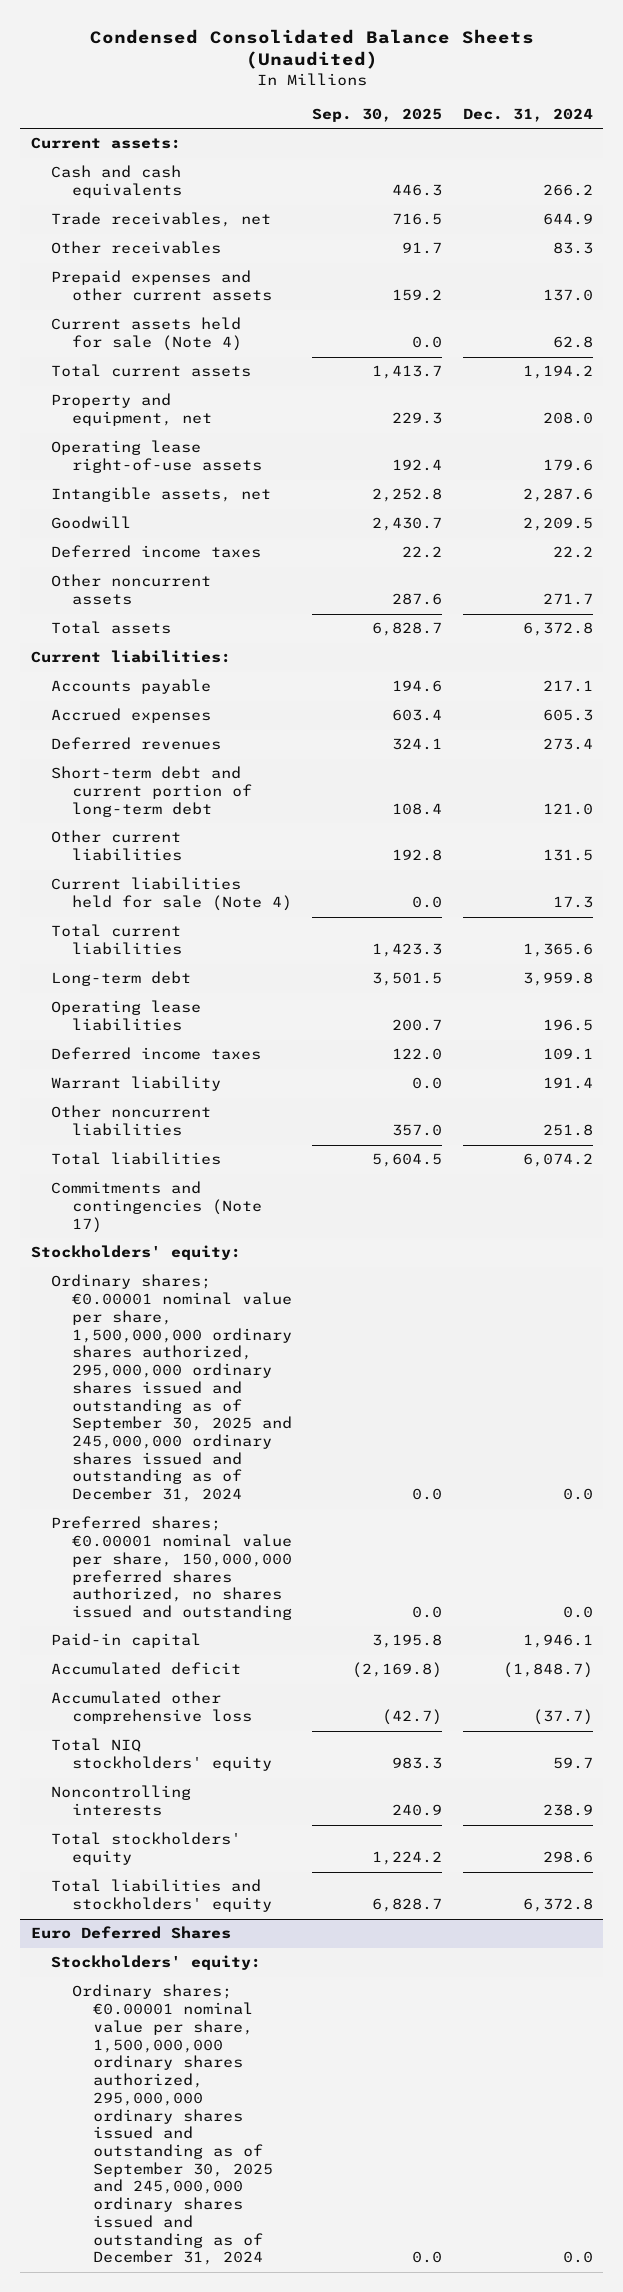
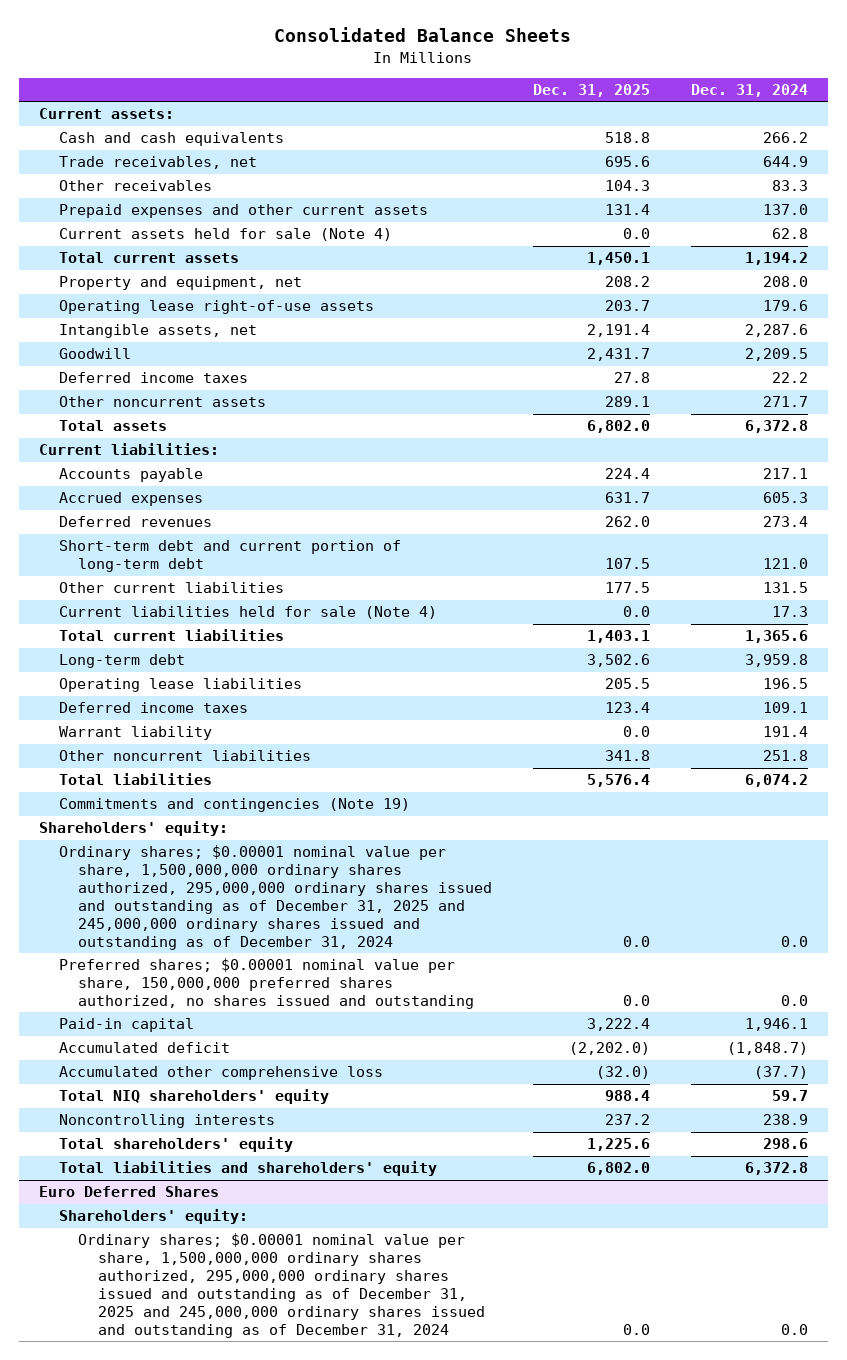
- Condensed Consolidated Balance Sheets (Unaudited)
+ Consolidated Balance Sheets
- | Sep. 30, 2025 | Dec. 31, 2024
+ | Dec. 31, 2025 | Dec. 31, 2024
- Commitments and contingencies (Note 17)
- Stockholders' equity:
- Ordinary shares; €0.00001 nominal value per share, 1,500,000,000 ordinary shares authorized, 295,000,000 ordinary shares issued and outstanding as of September 30, 2025 and 245,000,000 ordinary shares issued and outstanding as of December 31, 2024 | 0.0 | 0.0
- Preferred shares; €0.00001 nominal value per share, 150,000,000 preferred shares authorized, no shares issued and outstanding | 0.0 | 0.0
+ Commitments and contingencies (Note 19)
+ Shareholders' equity:
+ Ordinary shares; $0.00001 nominal value per share, 1,500,000,000 ordinary shares authorized, 295,000,000 ordinary shares issued and outstanding as of December 31, 2025 and 245,000,000 ordinary shares issued and outstanding as of December 31, 2024 | 0.0 | 0.0
+ Preferred shares; $0.00001 nominal value per share, 150,000,000 preferred shares authorized, no shares issued and outstanding | 0.0 | 0.0
- Total NIQ stockholders' equity | 983.3 | 59.7
+ Total NIQ shareholders' equity | 988.4 | 59.7
- Total stockholders' equity | 1,224.2 | 298.6
- Total liabilities and stockholders' equity | 6,828.7 | 6,372.8
+ Total shareholders' equity | 1,225.6 | 298.6
+ Total liabilities and shareholders' equity | 6,802.0 | 6,372.8
@ Euro Deferred Shares
- Stockholders' equity:
- Ordinary shares; €0.00001 nominal value per share, 1,500,000,000 ordinary shares authorized, 295,000,000 ordinary shares issued and outstanding as of September 30, 2025 and 245,000,000 ordinary shares issued and outstanding as of December 31, 2024 | 0.0 | 0.0
+ Shareholders' equity:
+ Ordinary shares; $0.00001 nominal value per share, 1,500,000,000 ordinary shares authorized, 295,000,000 ordinary shares issued and outstanding as of December 31, 2025 and 245,000,000 ordinary shares issued and outstanding as of December 31, 2024 | 0.0 | 0.0

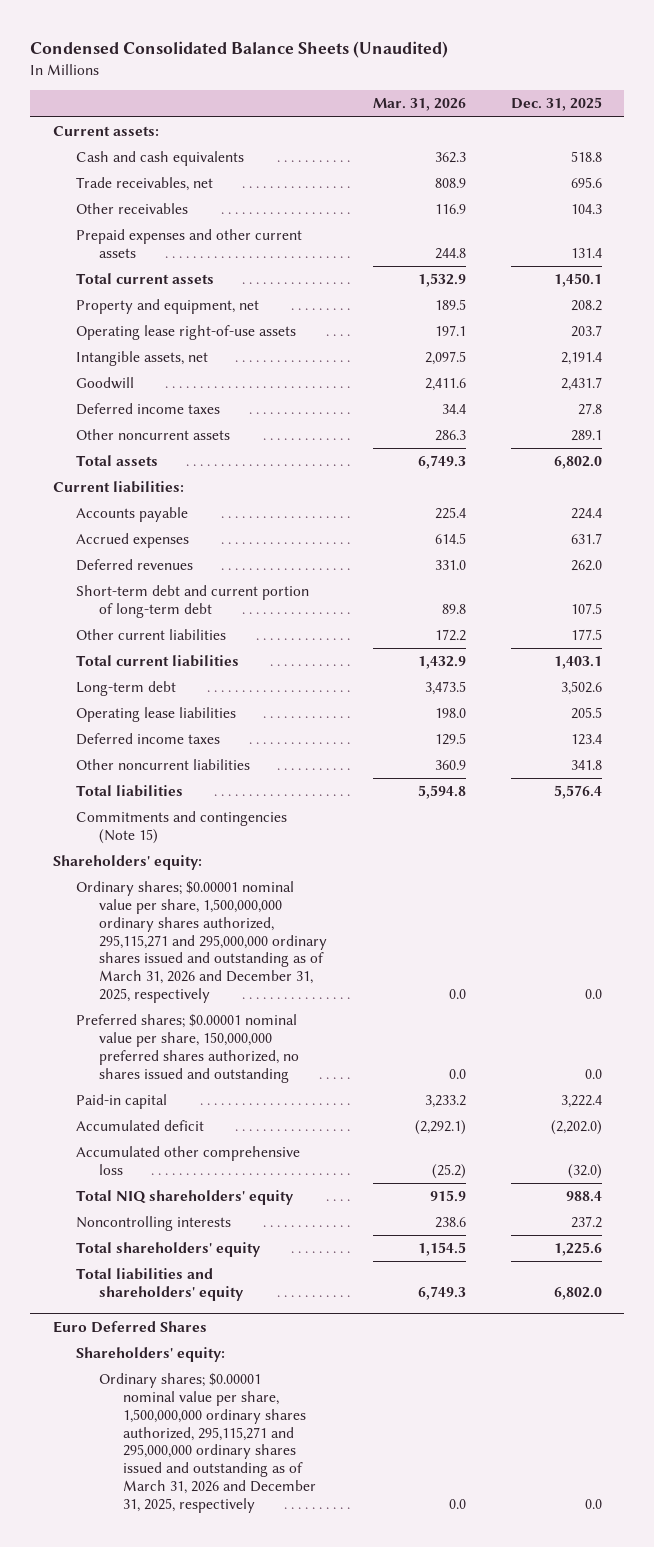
- Consolidated Balance Sheets
+ Condensed Consolidated Balance Sheets (Unaudited)
- | Dec. 31, 2025 | Dec. 31, 2024
+ | Mar. 31, 2026 | Dec. 31, 2025
- Current assets held for sale (Note 4) | 0.0 | 62.8
- Current liabilities held for sale (Note 4) | 0.0 | 17.3
- Warrant liability | 0.0 | 191.4
- Commitments and contingencies (Note 19)
+ Commitments and contingencies (Note 15)
- Ordinary shares; $0.00001 nominal value per share, 1,500,000,000 ordinary shares authorized, 295,000,000 ordinary shares issued and outstanding as of December 31, 2025 and 245,000,000 ordinary shares issued and outstanding as of December 31, 2024 | 0.0 | 0.0
+ Ordinary shares; $0.00001 nominal value per share, 1,500,000,000 ordinary shares authorized, 295,115,271 and 295,000,000 ordinary shares issued and outstanding as of March 31, 2026 and December 31, 2025, respectively | 0.0 | 0.0
@ Euro Deferred Shares
- Ordinary shares; $0.00001 nominal value per share, 1,500,000,000 ordinary shares authorized, 295,000,000 ordinary shares issued and outstanding as of December 31, 2025 and 245,000,000 ordinary shares issued and outstanding as of December 31, 2024 | 0.0 | 0.0
+ Ordinary shares; $0.00001 nominal value per share, 1,500,000,000 ordinary shares authorized, 295,115,271 and 295,000,000 ordinary shares issued and outstanding as of March 31, 2026 and December 31, 2025, respectively | 0.0 | 0.0

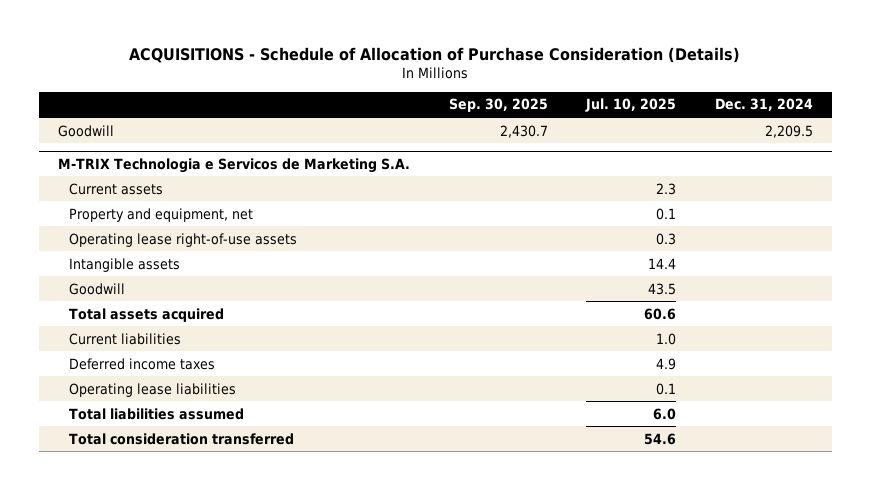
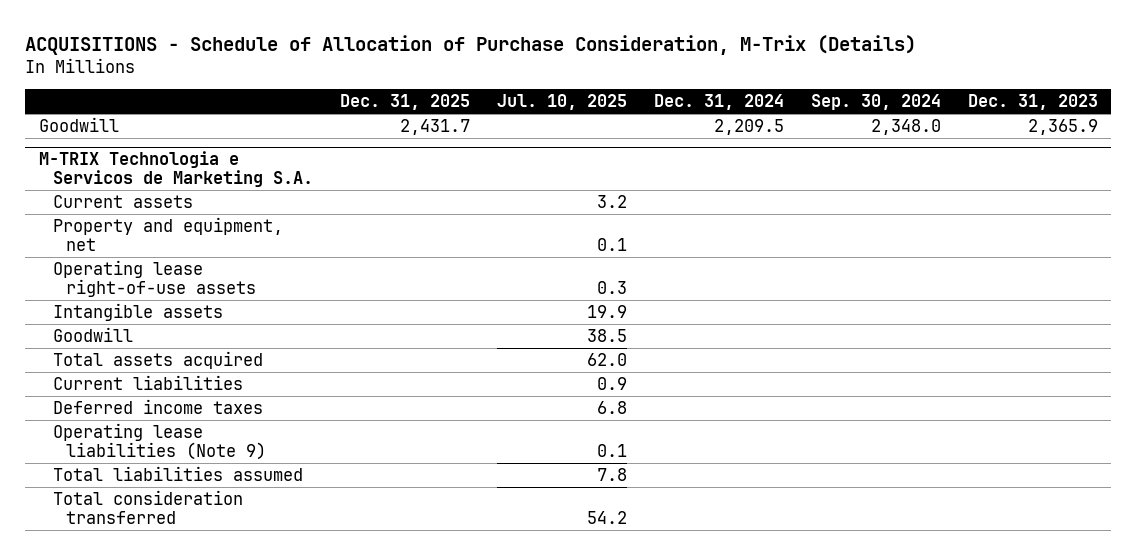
- ACQUISITIONS - Schedule of Allocation of Purchase Consideration (Details)
+ ACQUISITIONS - Schedule of Allocation of Purchase Consideration, M-Trix (Details)
- | Sep. 30, 2025 | Jul. 10, 2025 | Dec. 31, 2024
+ | Dec. 31, 2025 | Jul. 10, 2025 | Dec. 31, 2024 | Sep. 30, 2024 | Dec. 31, 2023
@ M-TRIX Technologia e Servicos de Marketing S.A.
- Current assets | | 2.3 |
+ Current assets | | 3.2 | | |
- Intangible assets | | 14.4 |
- Goodwill | | 43.5 |
- Total assets acquired | | 60.6 |
- Current liabilities | | 1.0 |
- Deferred income taxes | | 4.9 |
- Operating lease liabilities | | 0.1 |
- Total liabilities assumed | | 6.0 |
- Total consideration transferred | | 54.6 |
+ Intangible assets | | 19.9 | | |
+ Goodwill | | 38.5 | | |
+ Total assets acquired | | 62.0 | | |
+ Current liabilities | | 0.9 | | |
+ Deferred income taxes | | 6.8 | | |
+ Operating lease liabilities (Note 9) | | 0.1 | | |
+ Total liabilities assumed | | 7.8 | | |
+ Total consideration transferred | | 54.2 | | |

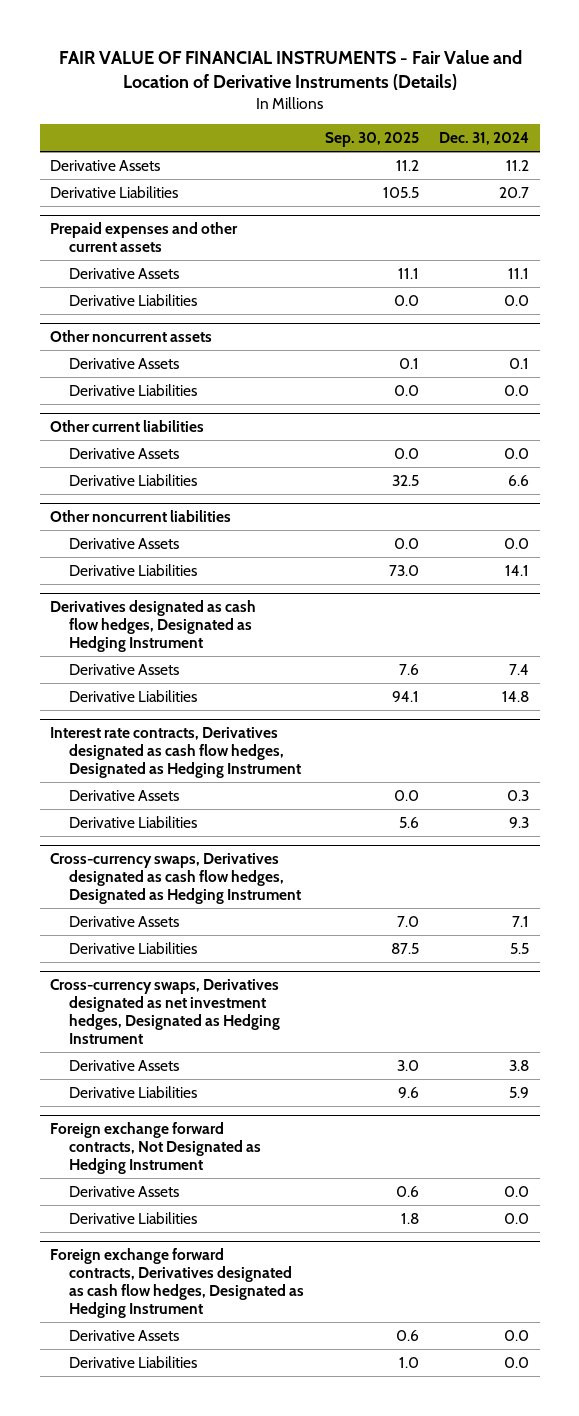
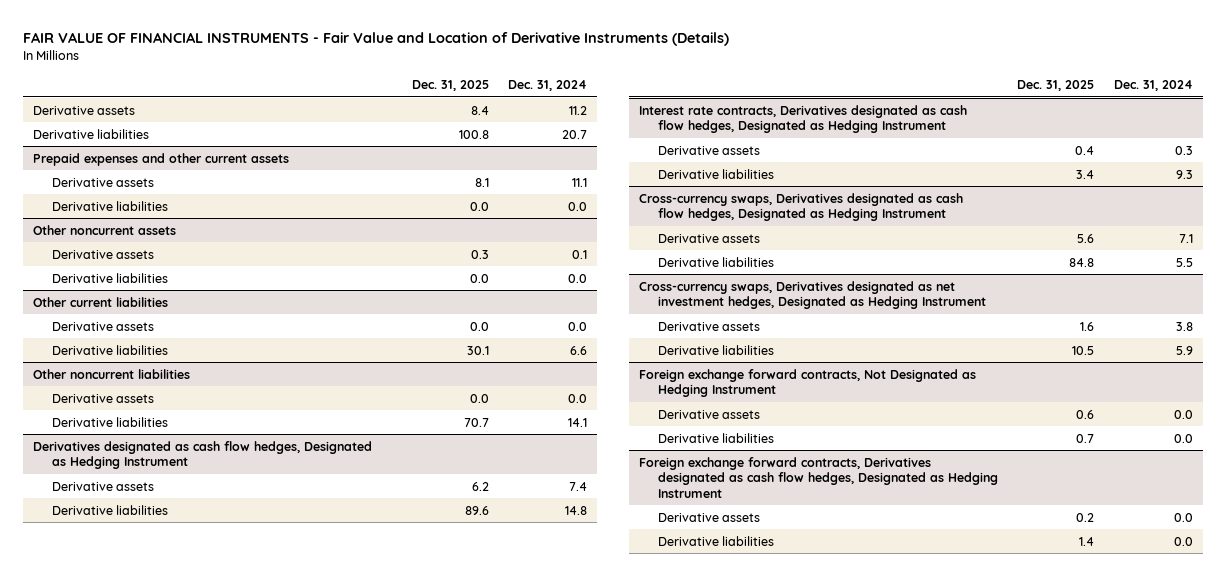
- | Sep. 30, 2025 | Dec. 31, 2024
+ | Dec. 31, 2025 | Dec. 31, 2024
- Derivative Assets | 11.2 | 11.2
- Derivative Liabilities | 105.5 | 20.7
+ Derivative assets | 8.4 | 11.2
+ Derivative liabilities | 100.8 | 20.7
@ Prepaid expenses and other current assets
- Derivative Assets | 11.1 | 11.1
- Derivative Liabilities | 0.0 | 0.0
+ Derivative assets | 8.1 | 11.1
+ Derivative liabilities | 0.0 | 0.0
@ Other noncurrent assets
- Derivative Assets | 0.1 | 0.1
- Derivative Liabilities | 0.0 | 0.0
+ Derivative assets | 0.3 | 0.1
+ Derivative liabilities | 0.0 | 0.0
@ Other current liabilities
- Derivative Assets | 0.0 | 0.0
- Derivative Liabilities | 32.5 | 6.6
+ Derivative assets | 0.0 | 0.0
+ Derivative liabilities | 30.1 | 6.6
@ Other noncurrent liabilities
- Derivative Assets | 0.0 | 0.0
- Derivative Liabilities | 73.0 | 14.1
+ Derivative assets | 0.0 | 0.0
+ Derivative liabilities | 70.7 | 14.1
@ Derivatives designated as cash flow hedges, Designated as Hedging Instrument
- Derivative Assets | 7.6 | 7.4
- Derivative Liabilities | 94.1 | 14.8
+ Derivative assets | 6.2 | 7.4
+ Derivative liabilities | 89.6 | 14.8
@ Interest rate contracts, Derivatives designated as cash flow hedges, Designated as Hedging Instrument
- Derivative Assets | 0.0 | 0.3
- Derivative Liabilities | 5.6 | 9.3
+ Derivative assets | 0.4 | 0.3
+ Derivative liabilities | 3.4 | 9.3
@ Cross-currency swaps, Derivatives designated as cash flow hedges, Designated as Hedging Instrument
- Derivative Assets | 7.0 | 7.1
- Derivative Liabilities | 87.5 | 5.5
+ Derivative assets | 5.6 | 7.1
+ Derivative liabilities | 84.8 | 5.5
@ Cross-currency swaps, Derivatives designated as net investment hedges, Designated as Hedging Instrument
- Derivative Assets | 3.0 | 3.8
- Derivative Liabilities | 9.6 | 5.9
+ Derivative assets | 1.6 | 3.8
+ Derivative liabilities | 10.5 | 5.9
@ Foreign exchange forward contracts, Not Designated as Hedging Instrument
- Derivative Assets | 0.6 | 0.0
- Derivative Liabilities | 1.8 | 0.0
+ Derivative assets | 0.6 | 0.0
+ Derivative liabilities | 0.7 | 0.0
@ Foreign exchange forward contracts, Derivatives designated as cash flow hedges, Designated as Hedging Instrument
- Derivative Assets | 0.6 | 0.0
- Derivative Liabilities | 1.0 | 0.0
+ Derivative assets | 0.2 | 0.0
+ Derivative liabilities | 1.4 | 0.0

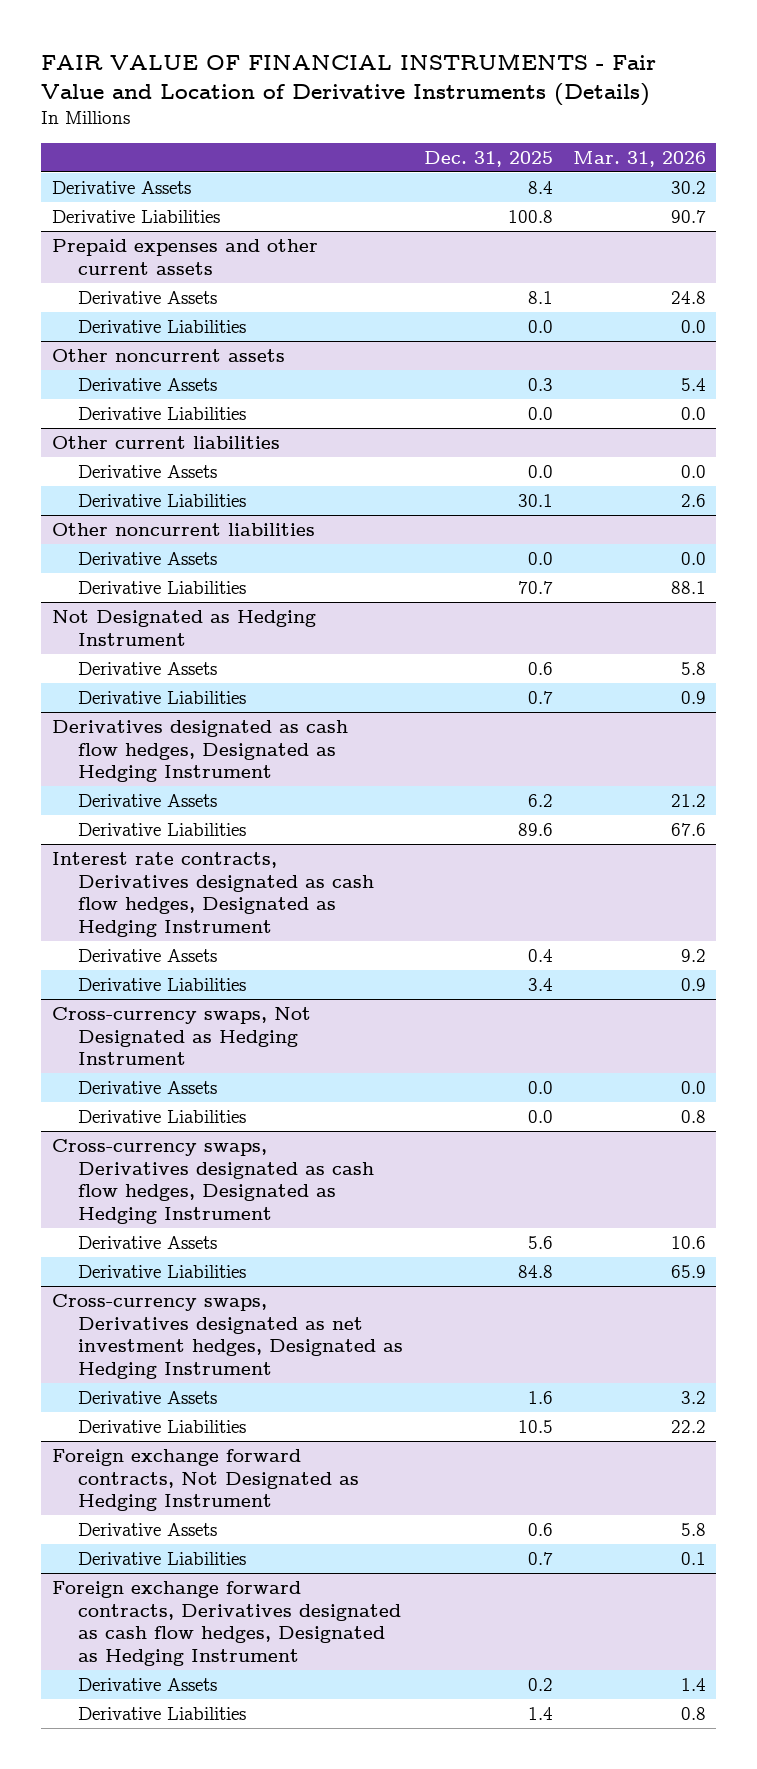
- | Dec. 31, 2025 | Dec. 31, 2024
+ | Dec. 31, 2025 | Mar. 31, 2026
- Derivative assets | 8.4 | 11.2
- Derivative liabilities | 100.8 | 20.7
+ Derivative Assets | 8.4 | 30.2
+ Derivative Liabilities | 100.8 | 90.7
@ Prepaid expenses and other current assets
- Derivative assets | 8.1 | 11.1
- Derivative liabilities | 0.0 | 0.0
+ Derivative Assets | 8.1 | 24.8
+ Derivative Liabilities | 0.0 | 0.0
@ Other noncurrent assets
- Derivative assets | 0.3 | 0.1
- Derivative liabilities | 0.0 | 0.0
+ Derivative Assets | 0.3 | 5.4
+ Derivative Liabilities | 0.0 | 0.0
@ Other current liabilities
- Derivative assets | 0.0 | 0.0
- Derivative liabilities | 30.1 | 6.6
+ Derivative Assets | 0.0 | 0.0
+ Derivative Liabilities | 30.1 | 2.6
@ Other noncurrent liabilities
- Derivative assets | 0.0 | 0.0
- Derivative liabilities | 70.7 | 14.1
+ Derivative Assets | 0.0 | 0.0
+ Derivative Liabilities | 70.7 | 88.1
+ Not Designated as Hedging Instrument
+ Derivative Assets | 0.6 | 5.8
+ Derivative Liabilities | 0.7 | 0.9
@ Derivatives designated as cash flow hedges, Designated as Hedging Instrument
- Derivative assets | 6.2 | 7.4
- Derivative liabilities | 89.6 | 14.8
+ Derivative Assets | 6.2 | 21.2
+ Derivative Liabilities | 89.6 | 67.6
@ Interest rate contracts, Derivatives designated as cash flow hedges, Designated as Hedging Instrument
- Derivative assets | 0.4 | 0.3
- Derivative liabilities | 3.4 | 9.3
+ Derivative Assets | 0.4 | 9.2
+ Derivative Liabilities | 3.4 | 0.9
+ Cross-currency swaps, Not Designated as Hedging Instrument
+ Derivative Assets | 0.0 | 0.0
+ Derivative Liabilities | 0.0 | 0.8
@ Cross-currency swaps, Derivatives designated as cash flow hedges, Designated as Hedging Instrument
- Derivative assets | 5.6 | 7.1
- Derivative liabilities | 84.8 | 5.5
+ Derivative Assets | 5.6 | 10.6
+ Derivative Liabilities | 84.8 | 65.9
@ Cross-currency swaps, Derivatives designated as net investment hedges, Designated as Hedging Instrument
- Derivative assets | 1.6 | 3.8
- Derivative liabilities | 10.5 | 5.9
+ Derivative Assets | 1.6 | 3.2
+ Derivative Liabilities | 10.5 | 22.2
@ Foreign exchange forward contracts, Not Designated as Hedging Instrument
- Derivative assets | 0.6 | 0.0
- Derivative liabilities | 0.7 | 0.0
+ Derivative Assets | 0.6 | 5.8
+ Derivative Liabilities | 0.7 | 0.1
@ Foreign exchange forward contracts, Derivatives designated as cash flow hedges, Designated as Hedging Instrument
- Derivative assets | 0.2 | 0.0
- Derivative liabilities | 1.4 | 0.0
+ Derivative Assets | 0.2 | 1.4
+ Derivative Liabilities | 1.4 | 0.8

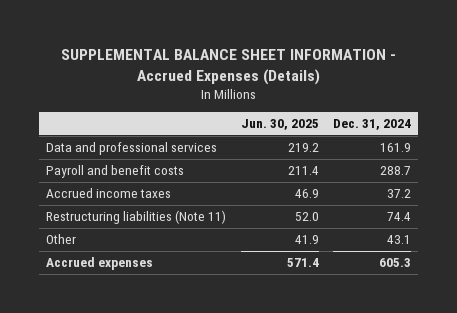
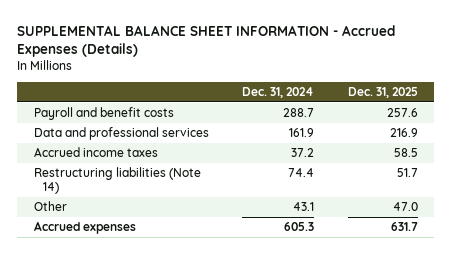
- | Jun. 30, 2025 | Dec. 31, 2024
+ | Dec. 31, 2024 | Dec. 31, 2025
moved down: Data and professional services | 161.9 | 216.9
- Restructuring liabilities (Note 11) | 52.0 | 74.4
+ Restructuring liabilities (Note 14) | 74.4 | 51.7

